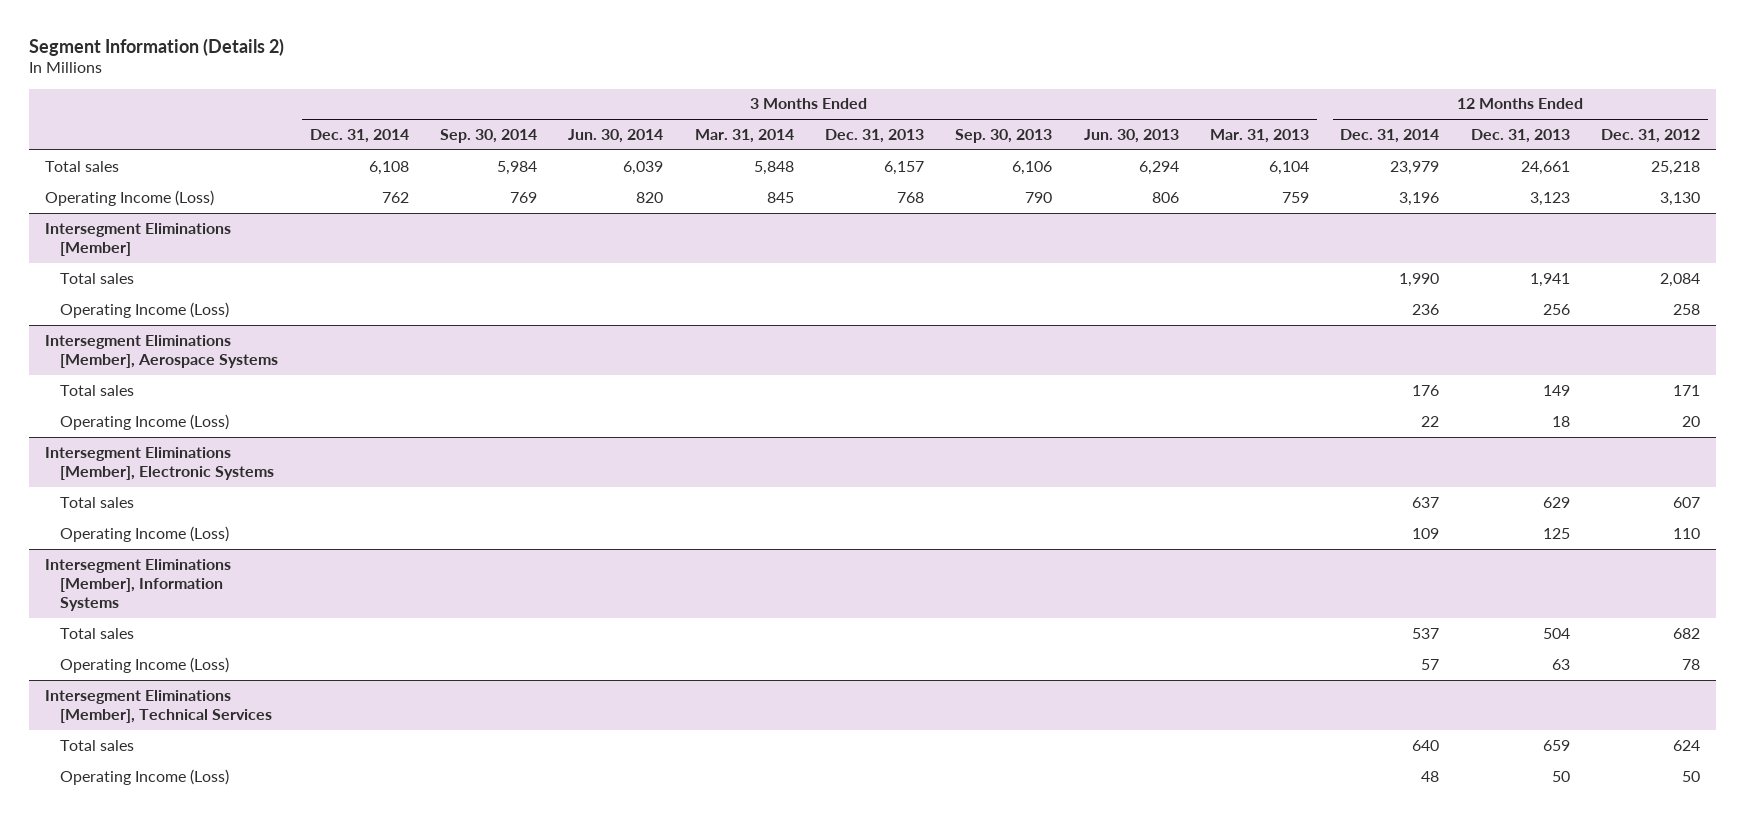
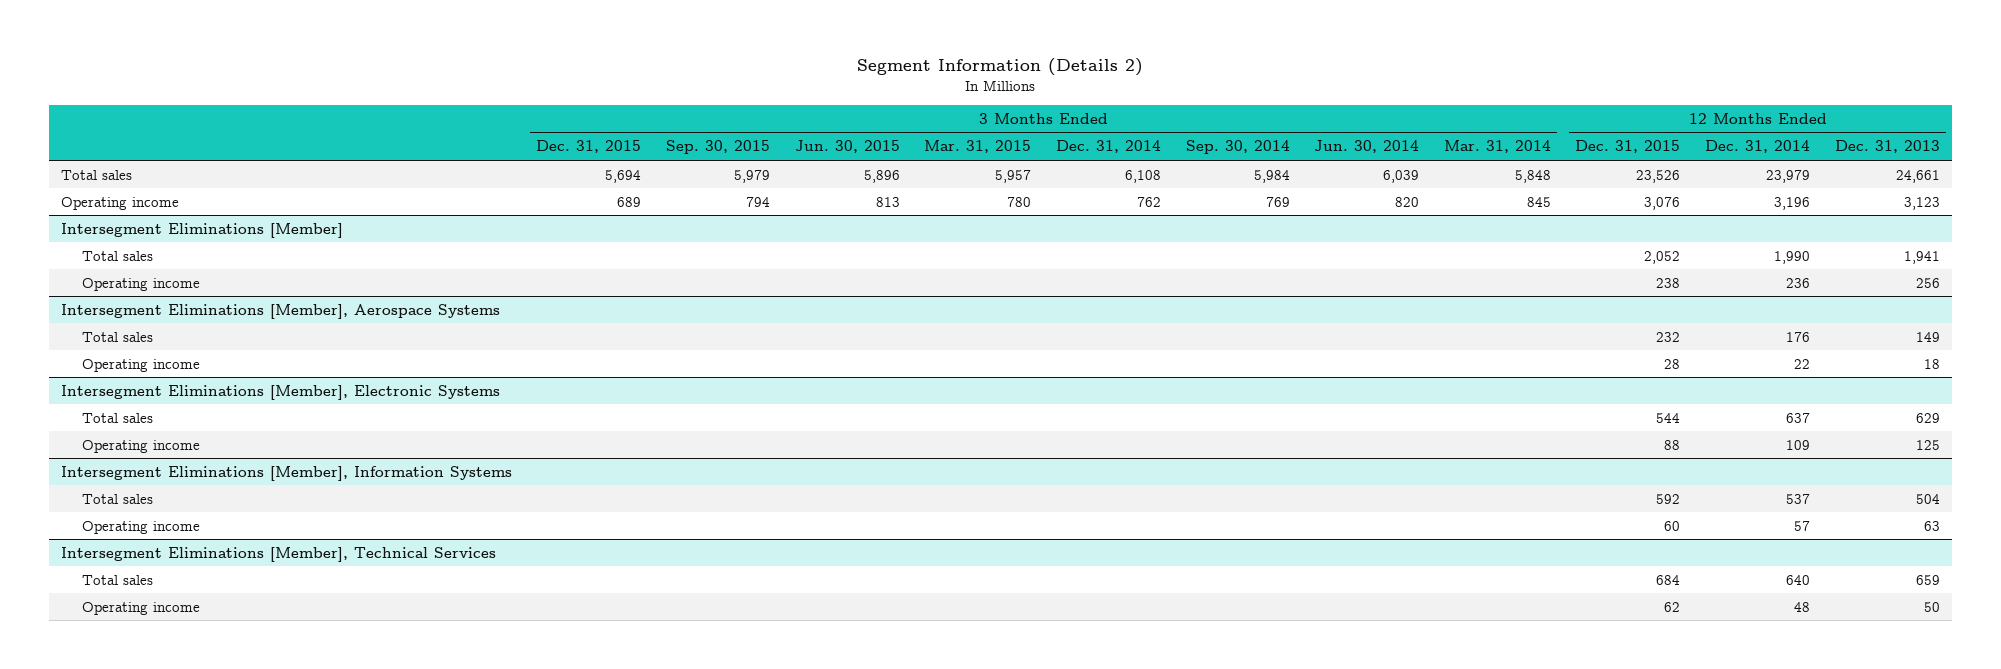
- | 3 Months Ended Dec. 31, 2014 | 3 Months Ended Sep. 30, 2014 | 3 Months Ended Jun. 30, 2014 | 3 Months Ended Mar. 31, 2014 | 3 Months Ended Dec. 31, 2013 | 3 Months Ended Sep. 30, 2013 | 3 Months Ended Jun. 30, 2013 | 3 Months Ended Mar. 31, 2013 | 12 Months Ended Dec. 31, 2014 | 12 Months Ended Dec. 31, 2013 | 12 Months Ended Dec. 31, 2012
+ | 3 Months Ended Dec. 31, 2015 | 3 Months Ended Sep. 30, 2015 | 3 Months Ended Jun. 30, 2015 | 3 Months Ended Mar. 31, 2015 | 3 Months Ended Dec. 31, 2014 | 3 Months Ended Sep. 30, 2014 | 3 Months Ended Jun. 30, 2014 | 3 Months Ended Mar. 31, 2014 | 12 Months Ended Dec. 31, 2015 | 12 Months Ended Dec. 31, 2014 | 12 Months Ended Dec. 31, 2013
- Operating Income (Loss) | 762 | 769 | 820 | 845 | 768 | 790 | 806 | 759 | 3,196 | 3,123 | 3,130
+ Operating income | 689 | 794 | 813 | 780 | 762 | 769 | 820 | 845 | 3,076 | 3,196 | 3,123
@ Intersegment Eliminations [Member]
- Operating Income (Loss) | | | | | | | | | 236 | 256 | 258
+ Operating income | | | | | | | | | 238 | 236 | 256
@ Intersegment Eliminations [Member], Aerospace Systems
- Operating Income (Loss) | | | | | | | | | 22 | 18 | 20
+ Operating income | | | | | | | | | 28 | 22 | 18
@ Intersegment Eliminations [Member], Electronic Systems
- Operating Income (Loss) | | | | | | | | | 109 | 125 | 110
+ Operating income | | | | | | | | | 88 | 109 | 125
@ Intersegment Eliminations [Member], Information Systems
- Operating Income (Loss) | | | | | | | | | 57 | 63 | 78
+ Operating income | | | | | | | | | 60 | 57 | 63
@ Intersegment Eliminations [Member], Technical Services
- Operating Income (Loss) | | | | | | | | | 48 | 50 | 50
+ Operating income | | | | | | | | | 62 | 48 | 50

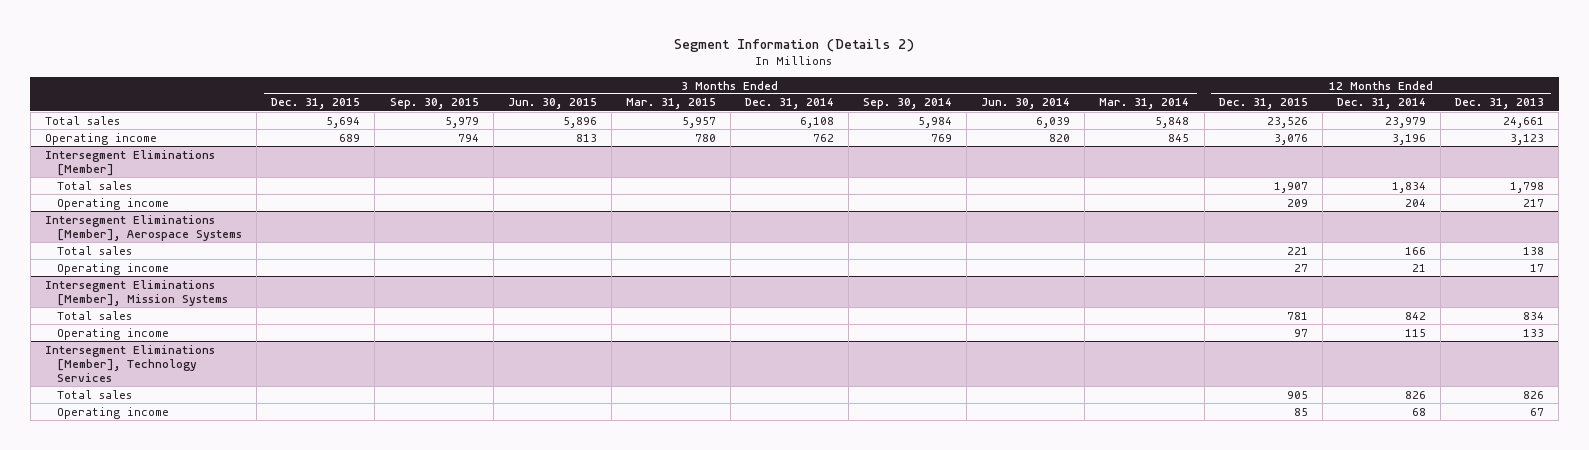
@ Intersegment Eliminations [Member]
- Total sales | | | | | | | | | 2,052 | 1,990 | 1,941
- Operating income | | | | | | | | | 238 | 236 | 256
+ Total sales | | | | | | | | | 1,907 | 1,834 | 1,798
+ Operating income | | | | | | | | | 209 | 204 | 217
@ Intersegment Eliminations [Member], Aerospace Systems
- Total sales | | | | | | | | | 232 | 176 | 149
- Operating income | | | | | | | | | 28 | 22 | 18
- Intersegment Eliminations [Member], Electronic Systems
- Total sales | | | | | | | | | 544 | 637 | 629
- Operating income | | | | | | | | | 88 | 109 | 125
- Intersegment Eliminations [Member], Information Systems
- Total sales | | | | | | | | | 592 | 537 | 504
- Operating income | | | | | | | | | 60 | 57 | 63
- Intersegment Eliminations [Member], Technical Services
- Total sales | | | | | | | | | 684 | 640 | 659
- Operating income | | | | | | | | | 62 | 48 | 50
@ Intersegment Eliminations [Member], Aerospace Systems
+ Total sales | | | | | | | | | 221 | 166 | 138
+ Operating income | | | | | | | | | 27 | 21 | 17
+ Intersegment Eliminations [Member], Mission Systems
+ Total sales | | | | | | | | | 781 | 842 | 834
+ Operating income | | | | | | | | | 97 | 115 | 133
+ Intersegment Eliminations [Member], Technology Services
+ Total sales | | | | | | | | | 905 | 826 | 826
+ Operating income | | | | | | | | | 85 | 68 | 67

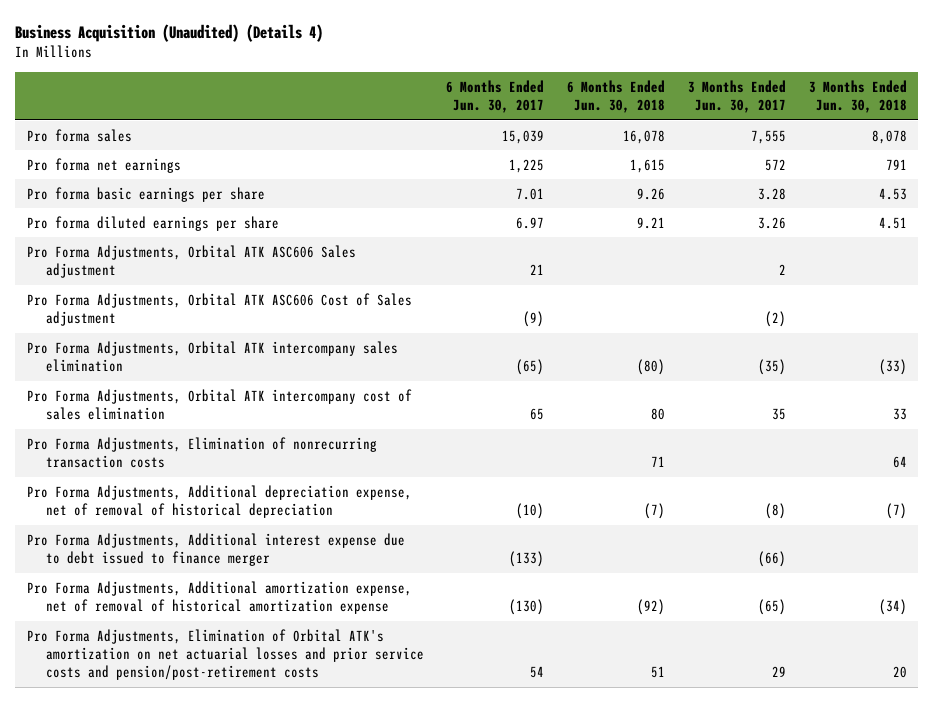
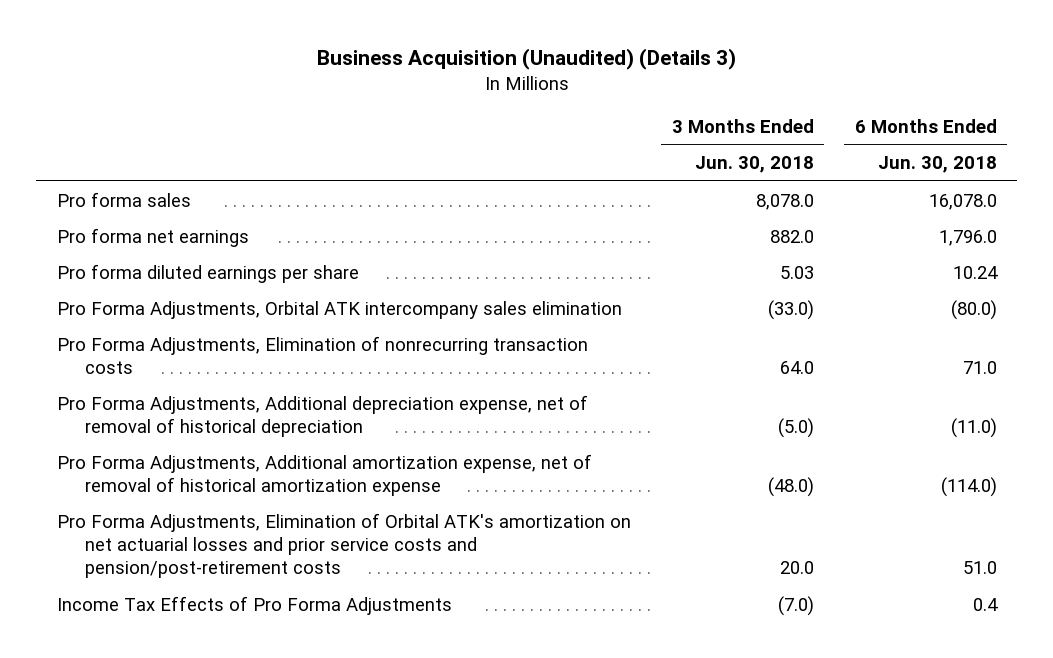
- Business Acquisition (Unaudited) (Details 4)
+ Business Acquisition (Unaudited) (Details 3)
- | 6 Months Ended Jun. 30, 2017 | 6 Months Ended Jun. 30, 2018 | 3 Months Ended Jun. 30, 2017 | 3 Months Ended Jun. 30, 2018
+ | 3 Months Ended Jun. 30, 2018 | 6 Months Ended Jun. 30, 2018
- Pro forma sales | 15,039 | 16,078 | 7,555 | 8,078
- Pro forma net earnings | 1,225 | 1,615 | 572 | 791
- Pro forma basic earnings per share | 7.01 | 9.26 | 3.28 | 4.53
- Pro forma diluted earnings per share | 6.97 | 9.21 | 3.26 | 4.51
- Pro Forma Adjustments, Orbital ATK ASC606 Sales adjustment | 21 | | 2 |
- Pro Forma Adjustments, Orbital ATK ASC606 Cost of Sales adjustment | (9) | | (2) |
- Pro Forma Adjustments, Orbital ATK intercompany sales elimination | (65) | (80) | (35) | (33)
- Pro Forma Adjustments, Orbital ATK intercompany cost of sales elimination | 65 | 80 | 35 | 33
- Pro Forma Adjustments, Elimination of nonrecurring transaction costs | | 71 | | 64
- Pro Forma Adjustments, Additional depreciation expense, net of removal of historical depreciation | (10) | (7) | (8) | (7)
- Pro Forma Adjustments, Additional interest expense due to debt issued to finance merger | (133) | | (66) |
- Pro Forma Adjustments, Additional amortization expense, net of removal of historical amortization expense | (130) | (92) | (65) | (34)
- Pro Forma Adjustments, Elimination of Orbital ATK's amortization on net actuarial losses and prior service costs and pension/post-retirement costs | 54 | 51 | 29 | 20
+ Pro forma sales | 8,078.0 | 16,078.0
+ Pro forma net earnings | 882.0 | 1,796.0
+ Pro forma diluted earnings per share | 5.03 | 10.24
+ Pro Forma Adjustments, Orbital ATK intercompany sales elimination | (33.0) | (80.0)
+ Pro Forma Adjustments, Elimination of nonrecurring transaction costs | 64.0 | 71.0
+ Pro Forma Adjustments, Additional depreciation expense, net of removal of historical depreciation | (5.0) | (11.0)
+ Pro Forma Adjustments, Additional amortization expense, net of removal of historical amortization expense | (48.0) | (114.0)
+ Pro Forma Adjustments, Elimination of Orbital ATK's amortization on net actuarial losses and prior service costs and pension/post-retirement costs | 20.0 | 51.0
+ Income Tax Effects of Pro Forma Adjustments | (7.0) | 0.4

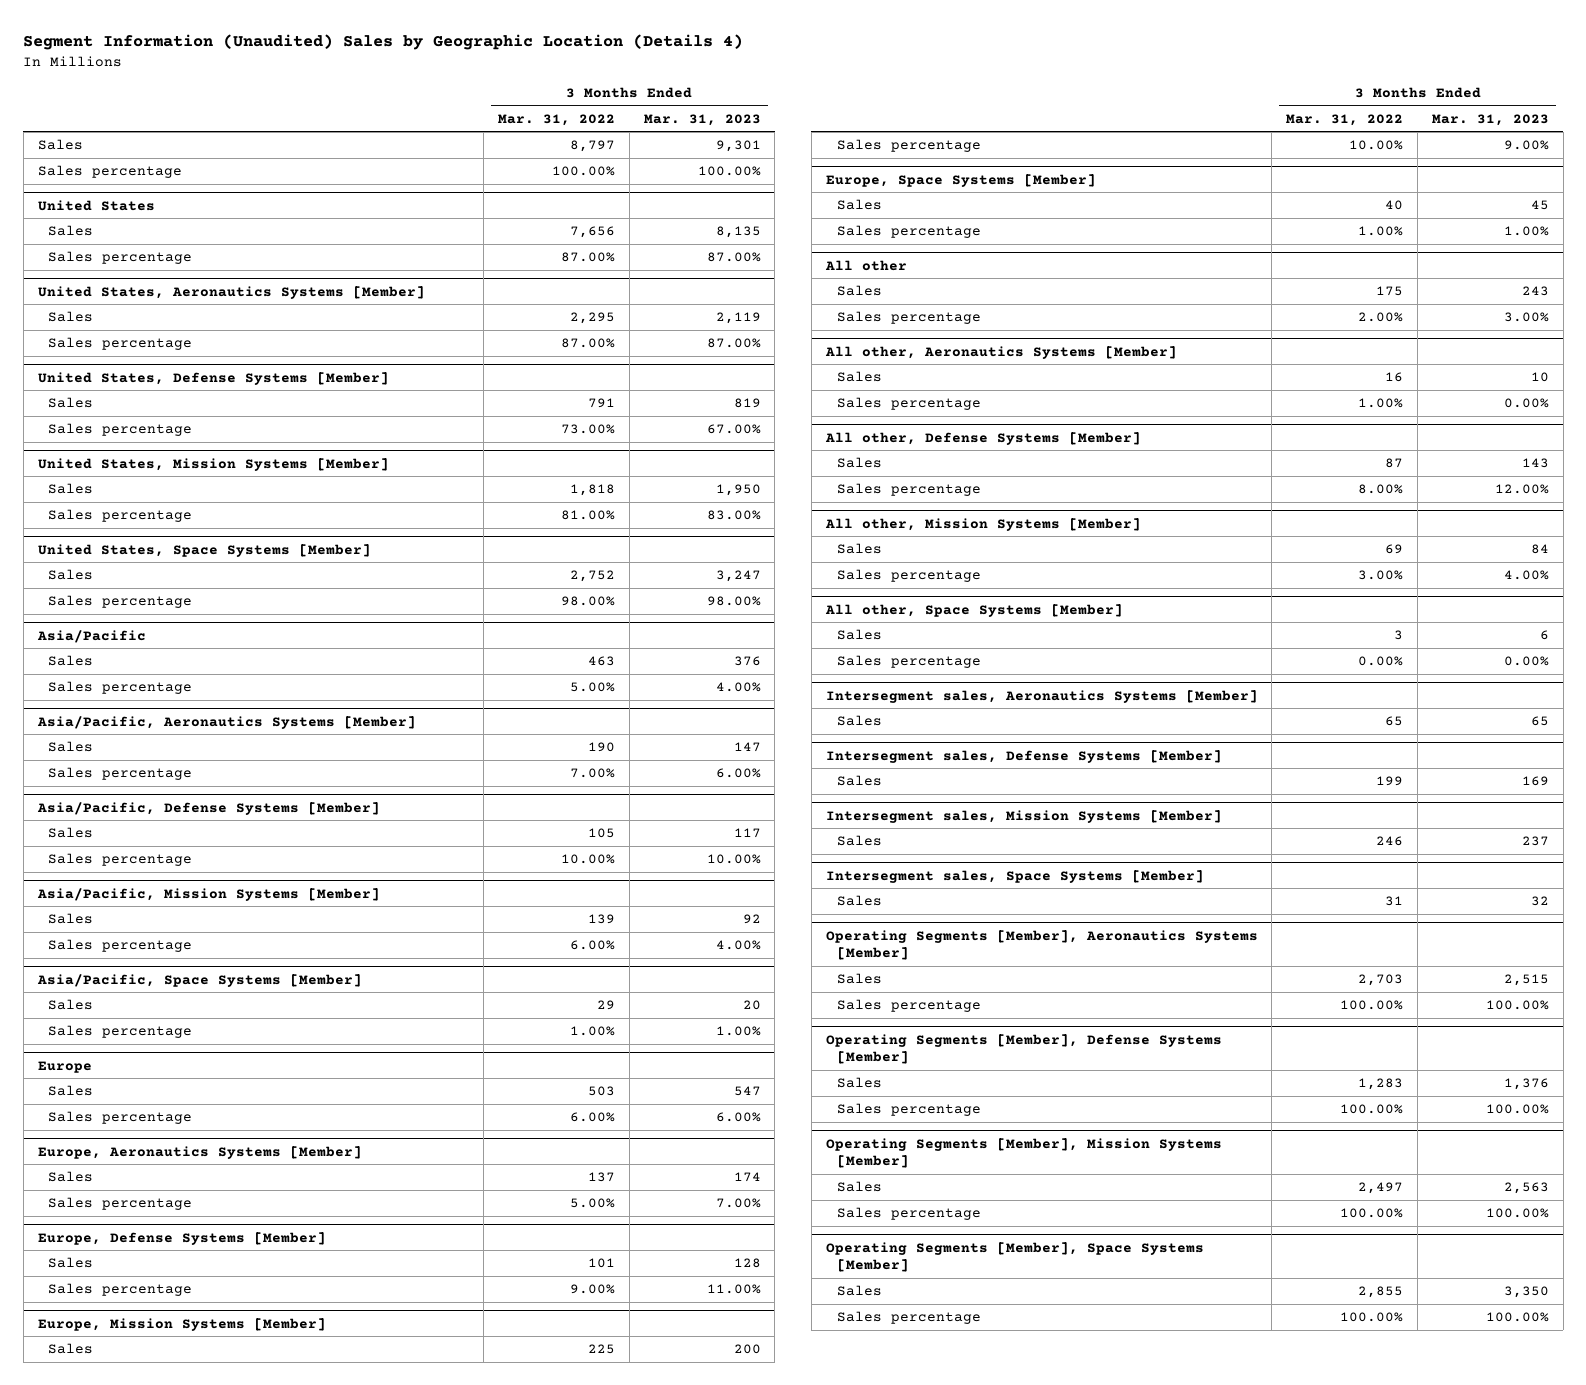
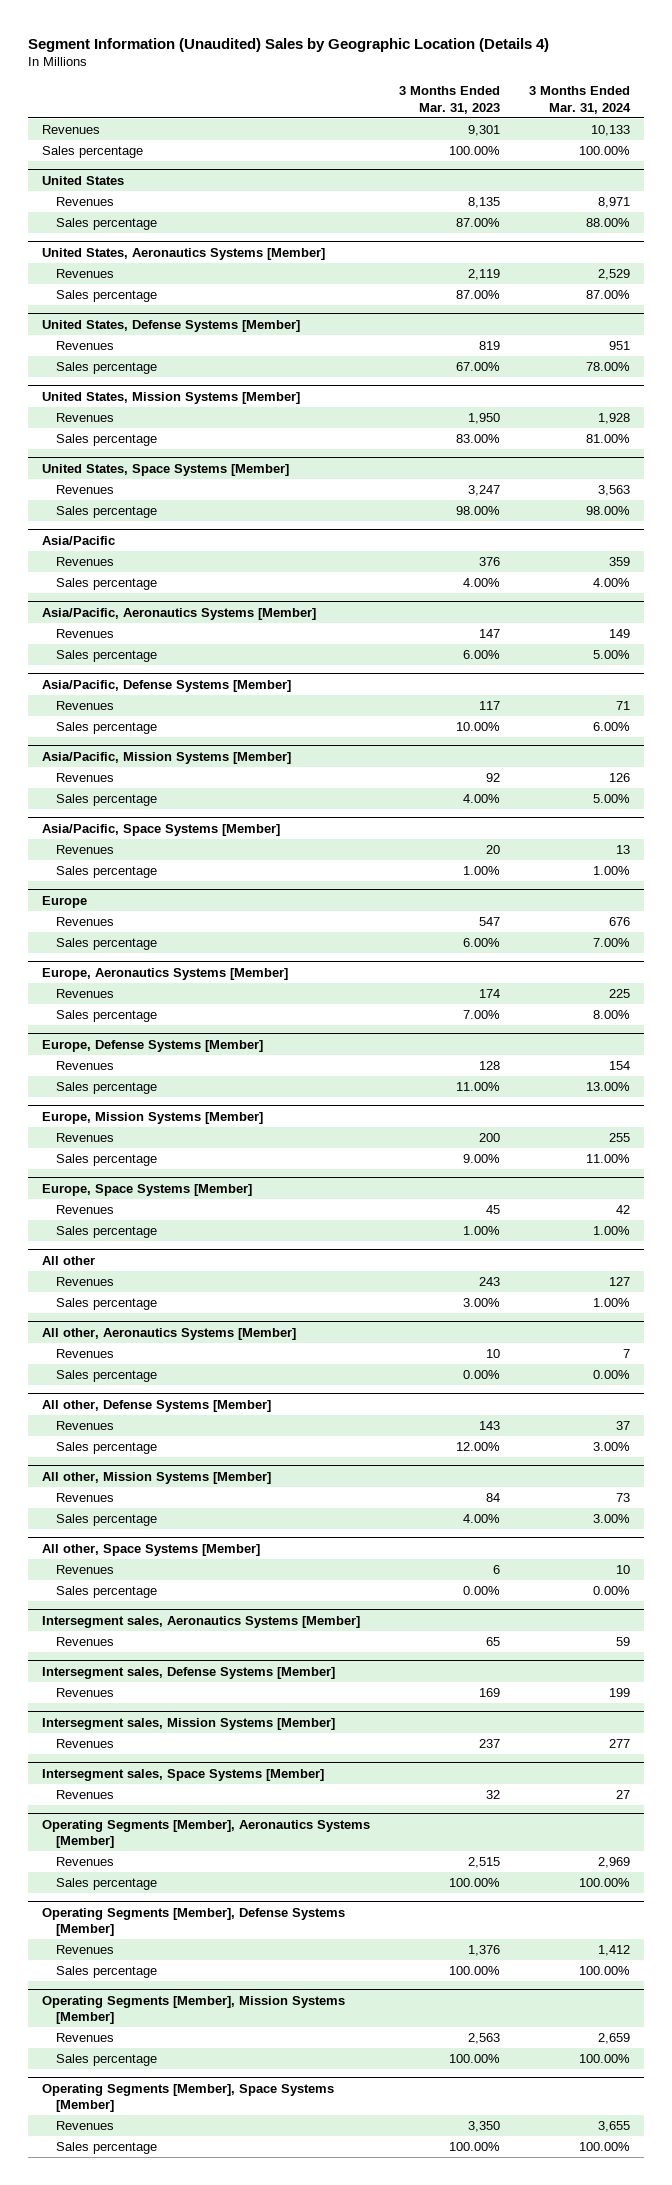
- | 3 Months Ended Mar. 31, 2022 | 3 Months Ended Mar. 31, 2023
+ | 3 Months Ended Mar. 31, 2023 | 3 Months Ended Mar. 31, 2024
- Sales | 8,797 | 9,301
+ Revenues | 9,301 | 10,133
@ United States
- Sales | 7,656 | 8,135
+ Revenues | 8,135 | 8,971
@ United States, Aeronautics Systems [Member]
- Sales | 2,295 | 2,119
+ Revenues | 2,119 | 2,529
@ United States, Defense Systems [Member]
- Sales | 791 | 819
+ Revenues | 819 | 951
@ United States, Mission Systems [Member]
- Sales | 1,818 | 1,950
+ Revenues | 1,950 | 1,928
@ United States, Space Systems [Member]
- Sales | 2,752 | 3,247
+ Revenues | 3,247 | 3,563
@ Asia/Pacific
- Sales | 463 | 376
+ Revenues | 376 | 359
@ Asia/Pacific, Aeronautics Systems [Member]
- Sales | 190 | 147
+ Revenues | 147 | 149
@ Asia/Pacific, Defense Systems [Member]
- Sales | 105 | 117
+ Revenues | 117 | 71
@ Asia/Pacific, Mission Systems [Member]
- Sales | 139 | 92
+ Revenues | 92 | 126
@ Asia/Pacific, Space Systems [Member]
- Sales | 29 | 20
+ Revenues | 20 | 13
@ Europe
- Sales | 503 | 547
+ Revenues | 547 | 676
@ Europe, Aeronautics Systems [Member]
- Sales | 137 | 174
+ Revenues | 174 | 225
@ Europe, Defense Systems [Member]
- Sales | 101 | 128
+ Revenues | 128 | 154
@ Europe, Mission Systems [Member]
- Sales | 225 | 200
+ Revenues | 200 | 255
@ Europe, Space Systems [Member]
- Sales | 40 | 45
+ Revenues | 45 | 42
@ All other
- Sales | 175 | 243
+ Revenues | 243 | 127
@ All other, Aeronautics Systems [Member]
- Sales | 16 | 10
+ Revenues | 10 | 7
@ All other, Defense Systems [Member]
- Sales | 87 | 143
+ Revenues | 143 | 37
@ All other, Mission Systems [Member]
- Sales | 69 | 84
+ Revenues | 84 | 73
@ All other, Space Systems [Member]
- Sales | 3 | 6
+ Revenues | 6 | 10
@ Intersegment sales, Aeronautics Systems [Member]
- Sales | 65 | 65
+ Revenues | 65 | 59
@ Intersegment sales, Defense Systems [Member]
- Sales | 199 | 169
+ Revenues | 169 | 199
@ Intersegment sales, Mission Systems [Member]
- Sales | 246 | 237
+ Revenues | 237 | 277
@ Intersegment sales, Space Systems [Member]
- Sales | 31 | 32
+ Revenues | 32 | 27
@ Operating Segments [Member], Aeronautics Systems [Member]
- Sales | 2,703 | 2,515
+ Revenues | 2,515 | 2,969
@ Operating Segments [Member], Defense Systems [Member]
- Sales | 1,283 | 1,376
+ Revenues | 1,376 | 1,412
@ Operating Segments [Member], Mission Systems [Member]
- Sales | 2,497 | 2,563
+ Revenues | 2,563 | 2,659
@ Operating Segments [Member], Space Systems [Member]
- Sales | 2,855 | 3,350
+ Revenues | 3,350 | 3,655

